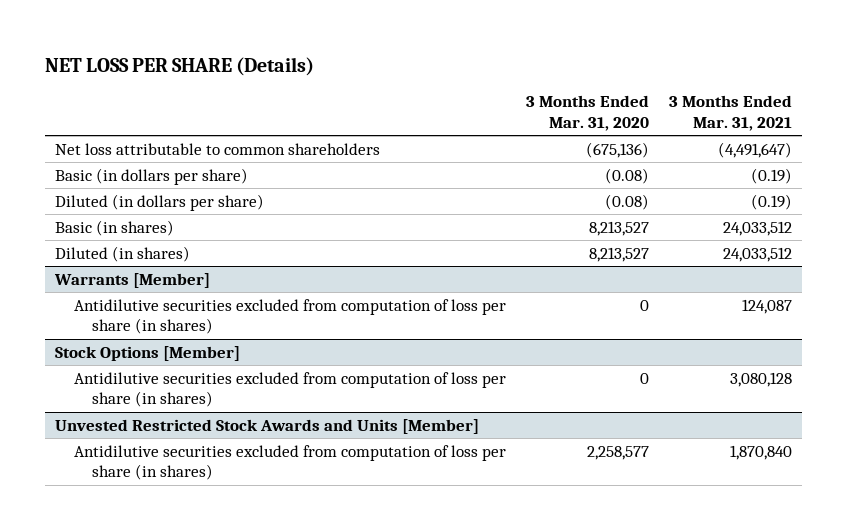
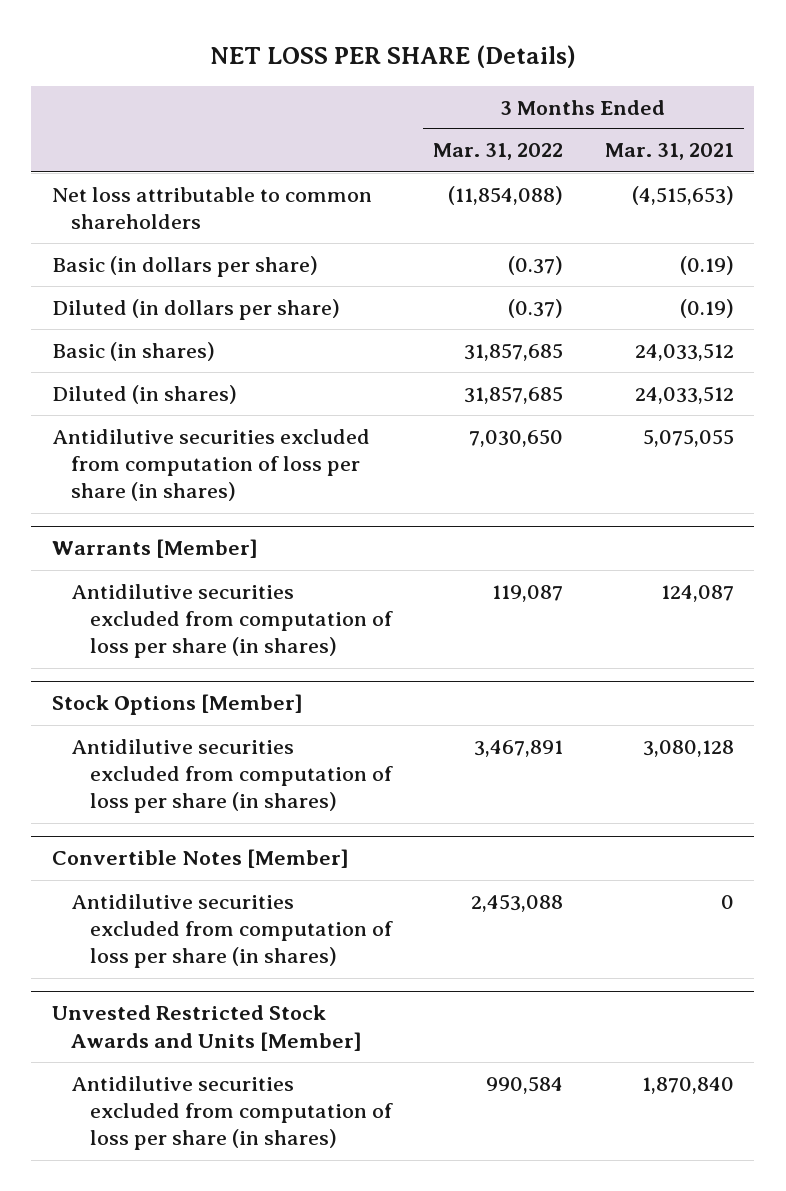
- | 3 Months Ended Mar. 31, 2020 | 3 Months Ended Mar. 31, 2021
+ | 3 Months Ended Mar. 31, 2022 | 3 Months Ended Mar. 31, 2021
- Net loss attributable to common shareholders | (675,136) | (4,491,647)
+ Net loss attributable to common shareholders | (11,854,088) | (4,515,653)
+ Antidilutive securities excluded from computation of loss per share (in shares) | 7,030,650 | 5,075,055
+ Convertible Notes [Member]
+ Antidilutive securities excluded from computation of loss per share (in shares) | 2,453,088 | 0

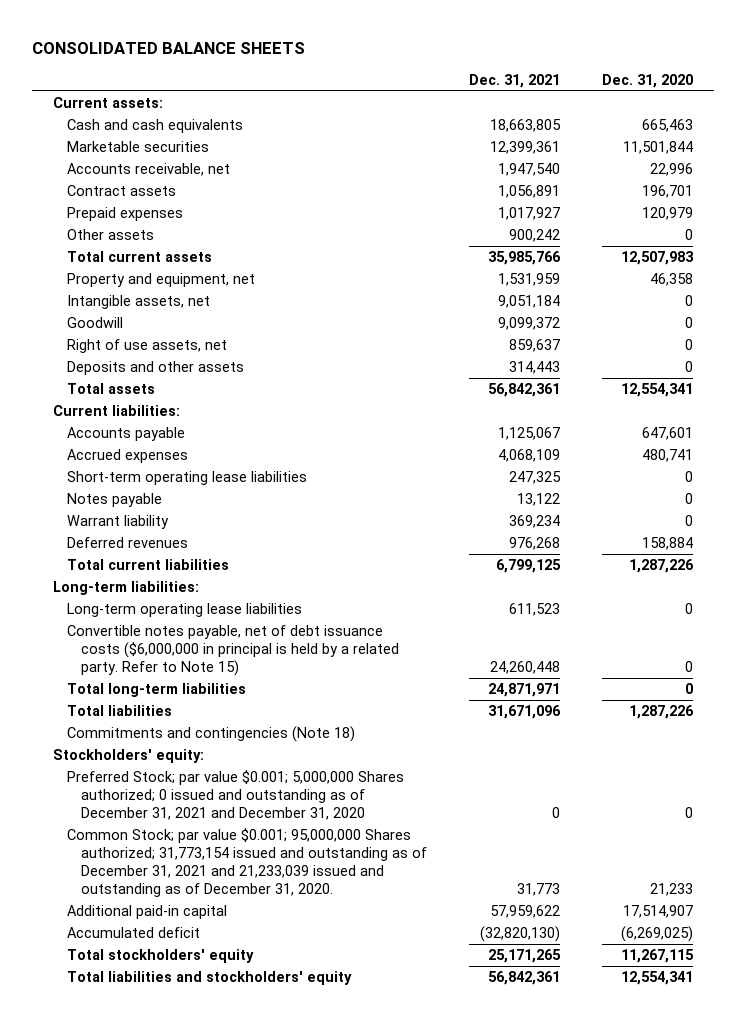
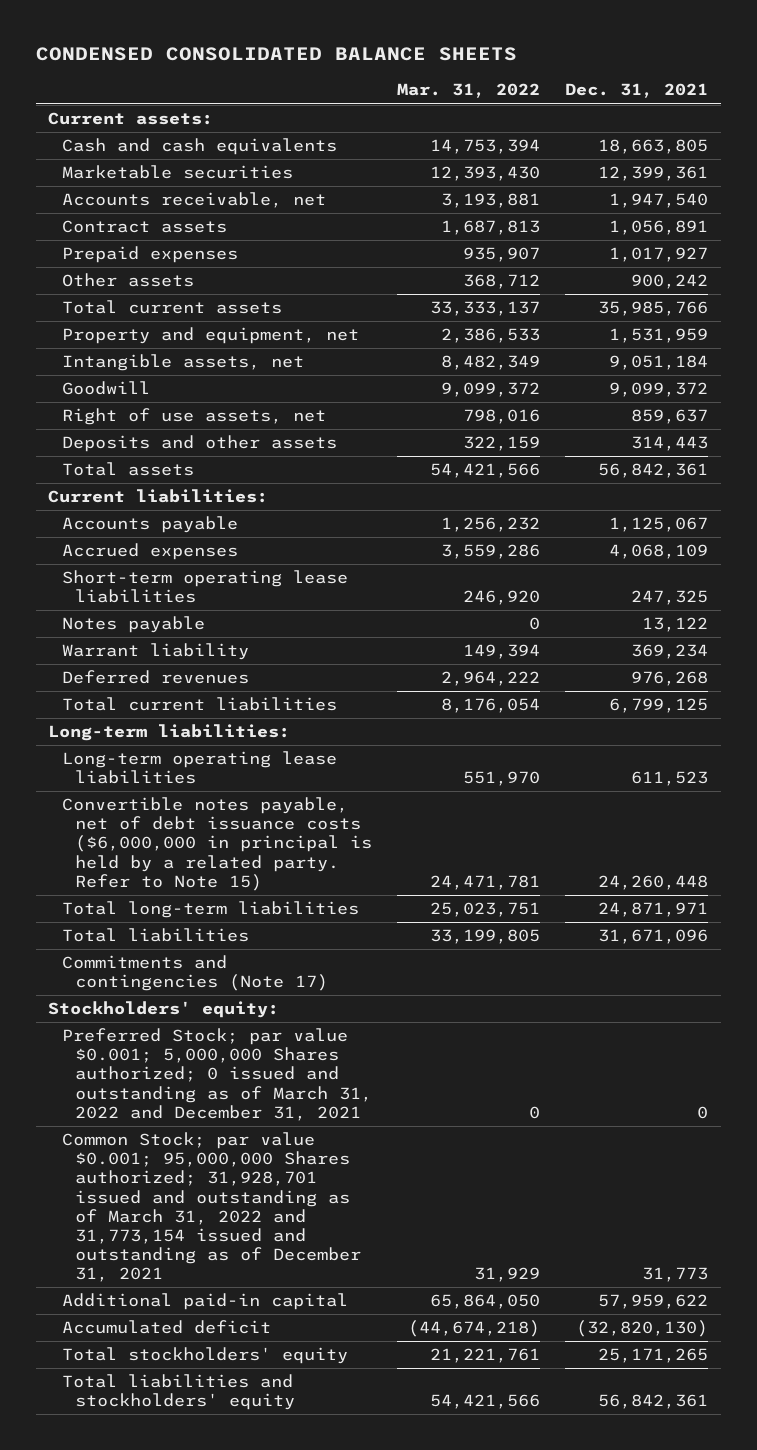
- CONSOLIDATED BALANCE SHEETS
+ CONDENSED CONSOLIDATED BALANCE SHEETS
- | Dec. 31, 2021 | Dec. 31, 2020
+ | Mar. 31, 2022 | Dec. 31, 2021
- Commitments and contingencies (Note 18)
+ Commitments and contingencies (Note 17)
- Preferred Stock; par value $0.001; 5,000,000 Shares authorized; 0 issued and outstanding as of December 31, 2021 and December 31, 2020 | 0 | 0
- Common Stock; par value $0.001; 95,000,000 Shares authorized; 31,773,154 issued and outstanding as of December 31, 2021 and 21,233,039 issued and outstanding as of December 31, 2020. | 31,773 | 21,233
+ Preferred Stock; par value $0.001; 5,000,000 Shares authorized; 0 issued and outstanding as of March 31, 2022 and December 31, 2021 | 0 | 0
+ Common Stock; par value $0.001; 95,000,000 Shares authorized; 31,928,701 issued and outstanding as of March 31, 2022 and 31,773,154 issued and outstanding as of December 31, 2021 | 31,929 | 31,773

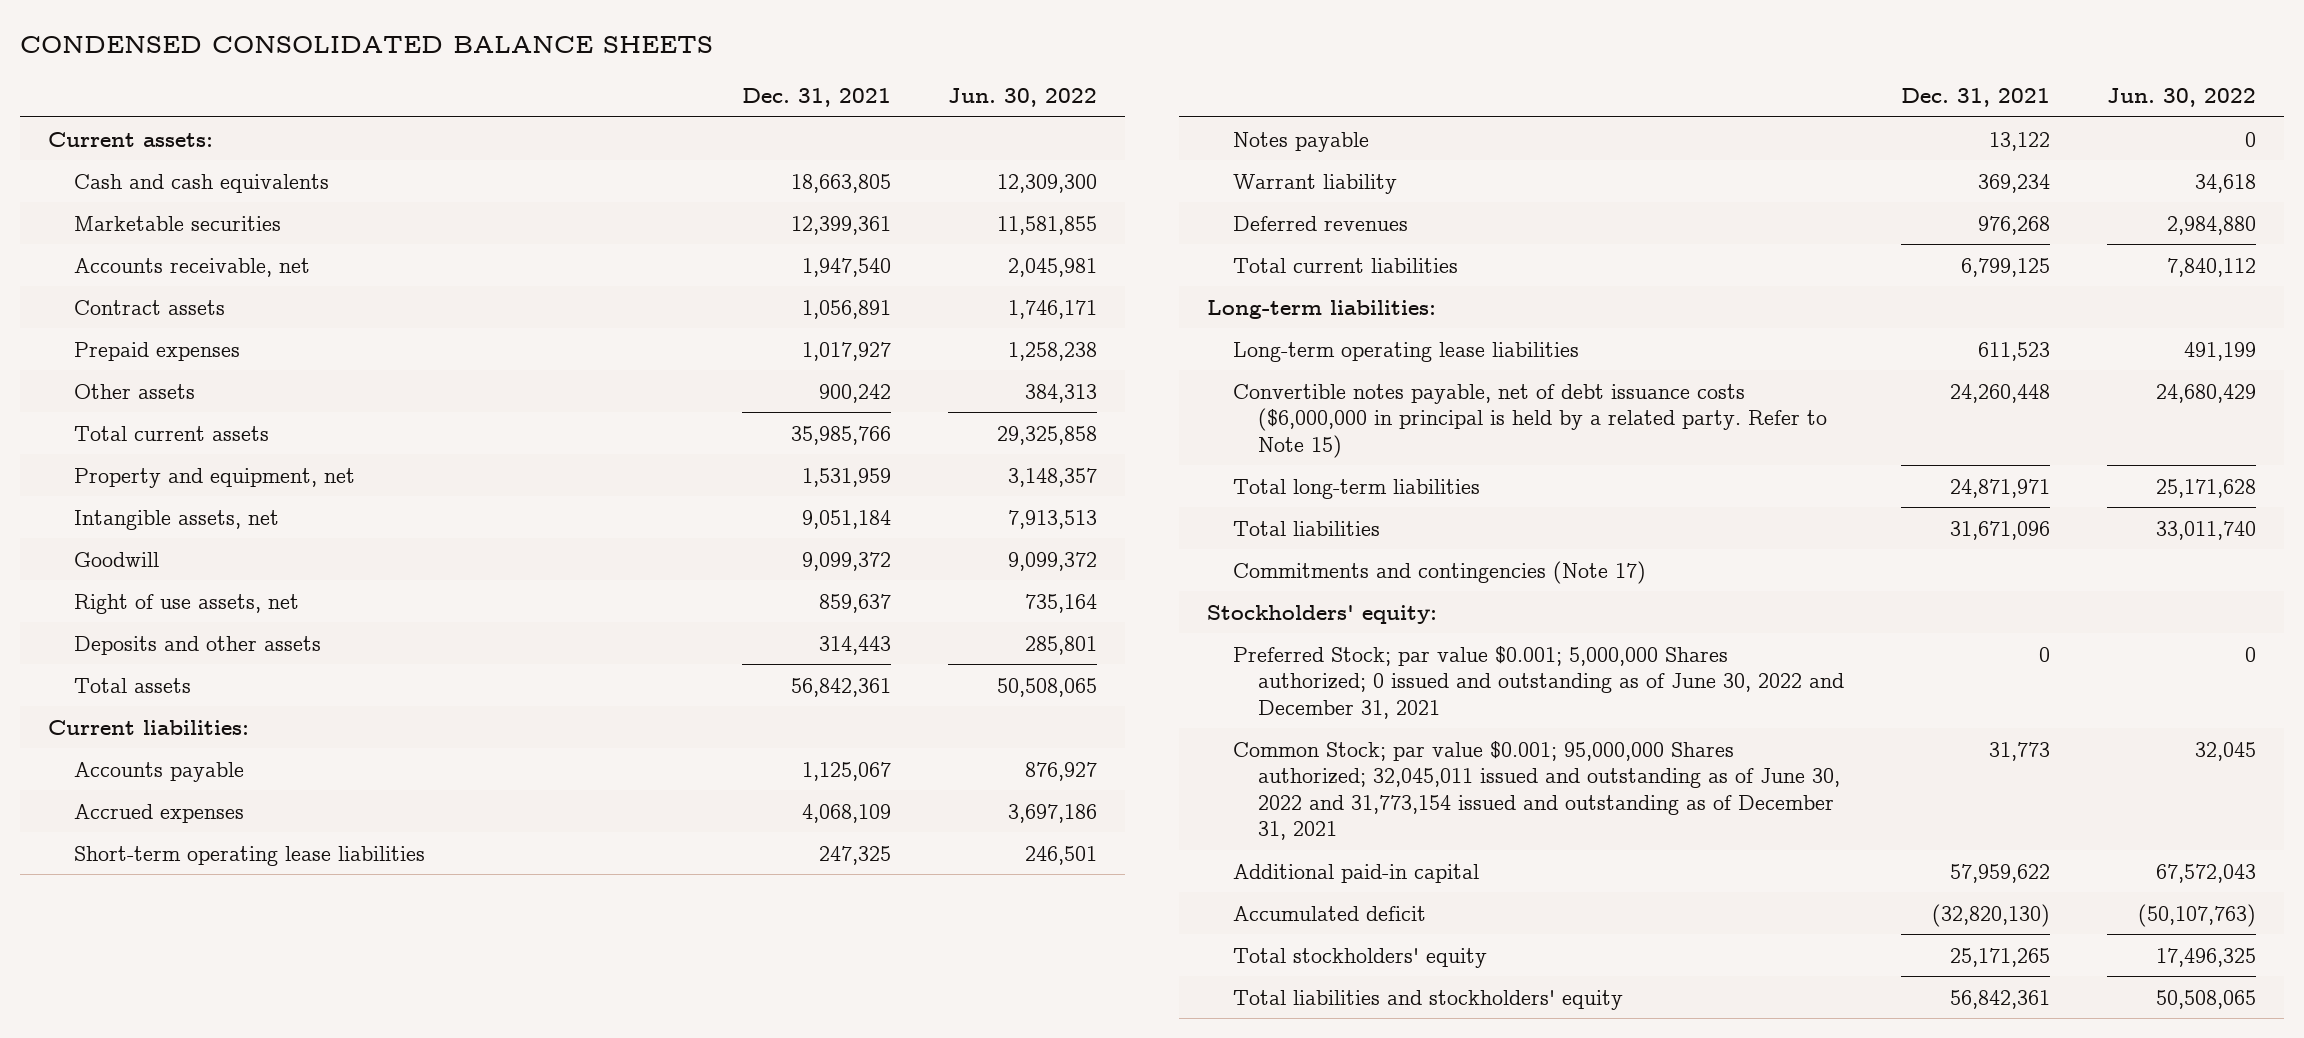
- | Mar. 31, 2022 | Dec. 31, 2021
+ | Dec. 31, 2021 | Jun. 30, 2022
- Preferred Stock; par value $0.001; 5,000,000 Shares authorized; 0 issued and outstanding as of March 31, 2022 and December 31, 2021 | 0 | 0
- Common Stock; par value $0.001; 95,000,000 Shares authorized; 31,928,701 issued and outstanding as of March 31, 2022 and 31,773,154 issued and outstanding as of December 31, 2021 | 31,929 | 31,773
+ Preferred Stock; par value $0.001; 5,000,000 Shares authorized; 0 issued and outstanding as of June 30, 2022 and December 31, 2021 | 0 | 0
+ Common Stock; par value $0.001; 95,000,000 Shares authorized; 32,045,011 issued and outstanding as of June 30, 2022 and 31,773,154 issued and outstanding as of December 31, 2021 | 31,773 | 32,045

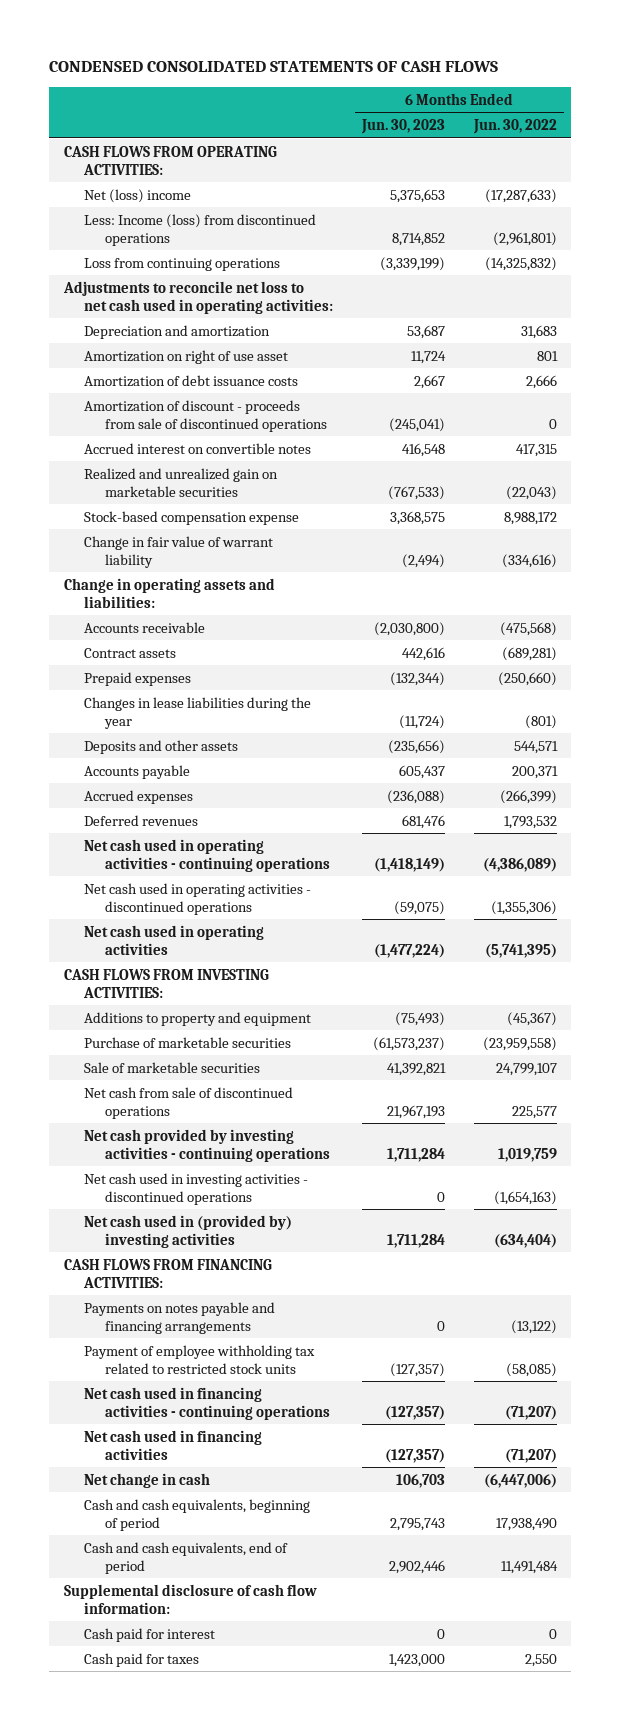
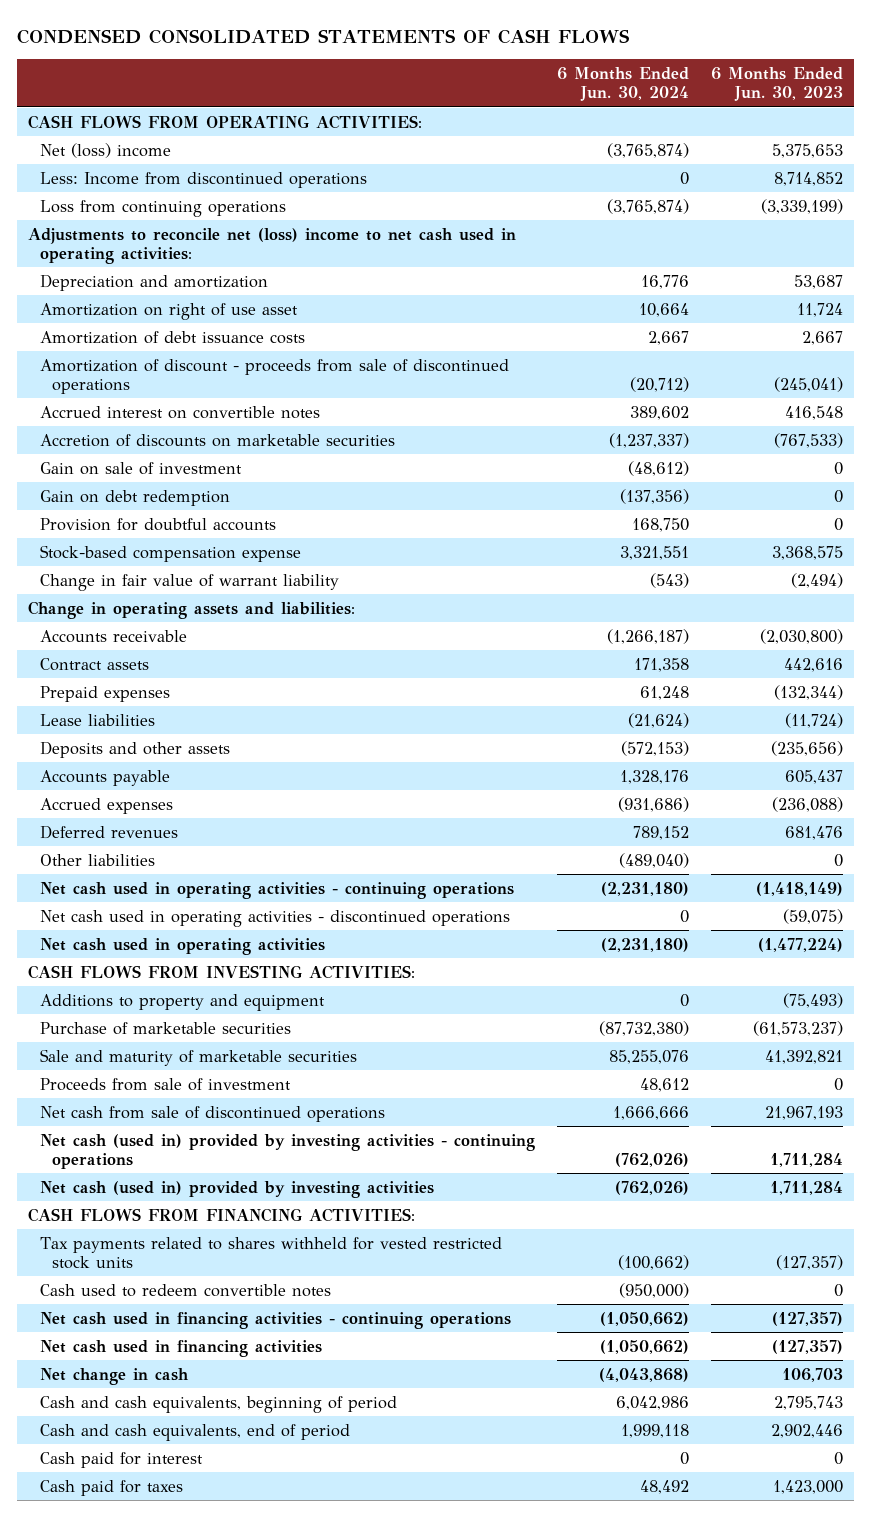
- | 6 Months Ended Jun. 30, 2023 | 6 Months Ended Jun. 30, 2022
+ | 6 Months Ended Jun. 30, 2024 | 6 Months Ended Jun. 30, 2023
- Less: Income (loss) from discontinued operations | 8,714,852 | (2,961,801)
+ Less: Income from discontinued operations | 0 | 8,714,852
- Adjustments to reconcile net loss to net cash used in operating activities:
+ Adjustments to reconcile net (loss) income to net cash used in operating activities:
- Realized and unrealized gain on marketable securities | (767,533) | (22,043)
+ Accretion of discounts on marketable securities | (1,237,337) | (767,533)
+ Gain on sale of investment | (48,612) | 0
+ Gain on debt redemption | (137,356) | 0
+ Provision for doubtful accounts | 168,750 | 0
- Changes in lease liabilities during the year | (11,724) | (801)
+ Lease liabilities | (21,624) | (11,724)
+ Other liabilities | (489,040) | 0
- Sale of marketable securities | 41,392,821 | 24,799,107
+ Sale and maturity of marketable securities | 85,255,076 | 41,392,821
+ Proceeds from sale of investment | 48,612 | 0
- Net cash provided by investing activities - continuing operations | 1,711,284 | 1,019,759
- Net cash used in investing activities - discontinued operations | 0 | (1,654,163)
- Net cash used in (provided by) investing activities | 1,711,284 | (634,404)
+ Net cash (used in) provided by investing activities - continuing operations | (762,026) | 1,711,284
+ Net cash (used in) provided by investing activities | (762,026) | 1,711,284
- Payments on notes payable and financing arrangements | 0 | (13,122)
- Payment of employee withholding tax related to restricted stock units | (127,357) | (58,085)
+ Tax payments related to shares withheld for vested restricted stock units | (100,662) | (127,357)
+ Cash used to redeem convertible notes | (950,000) | 0
- Supplemental disclosure of cash flow information:

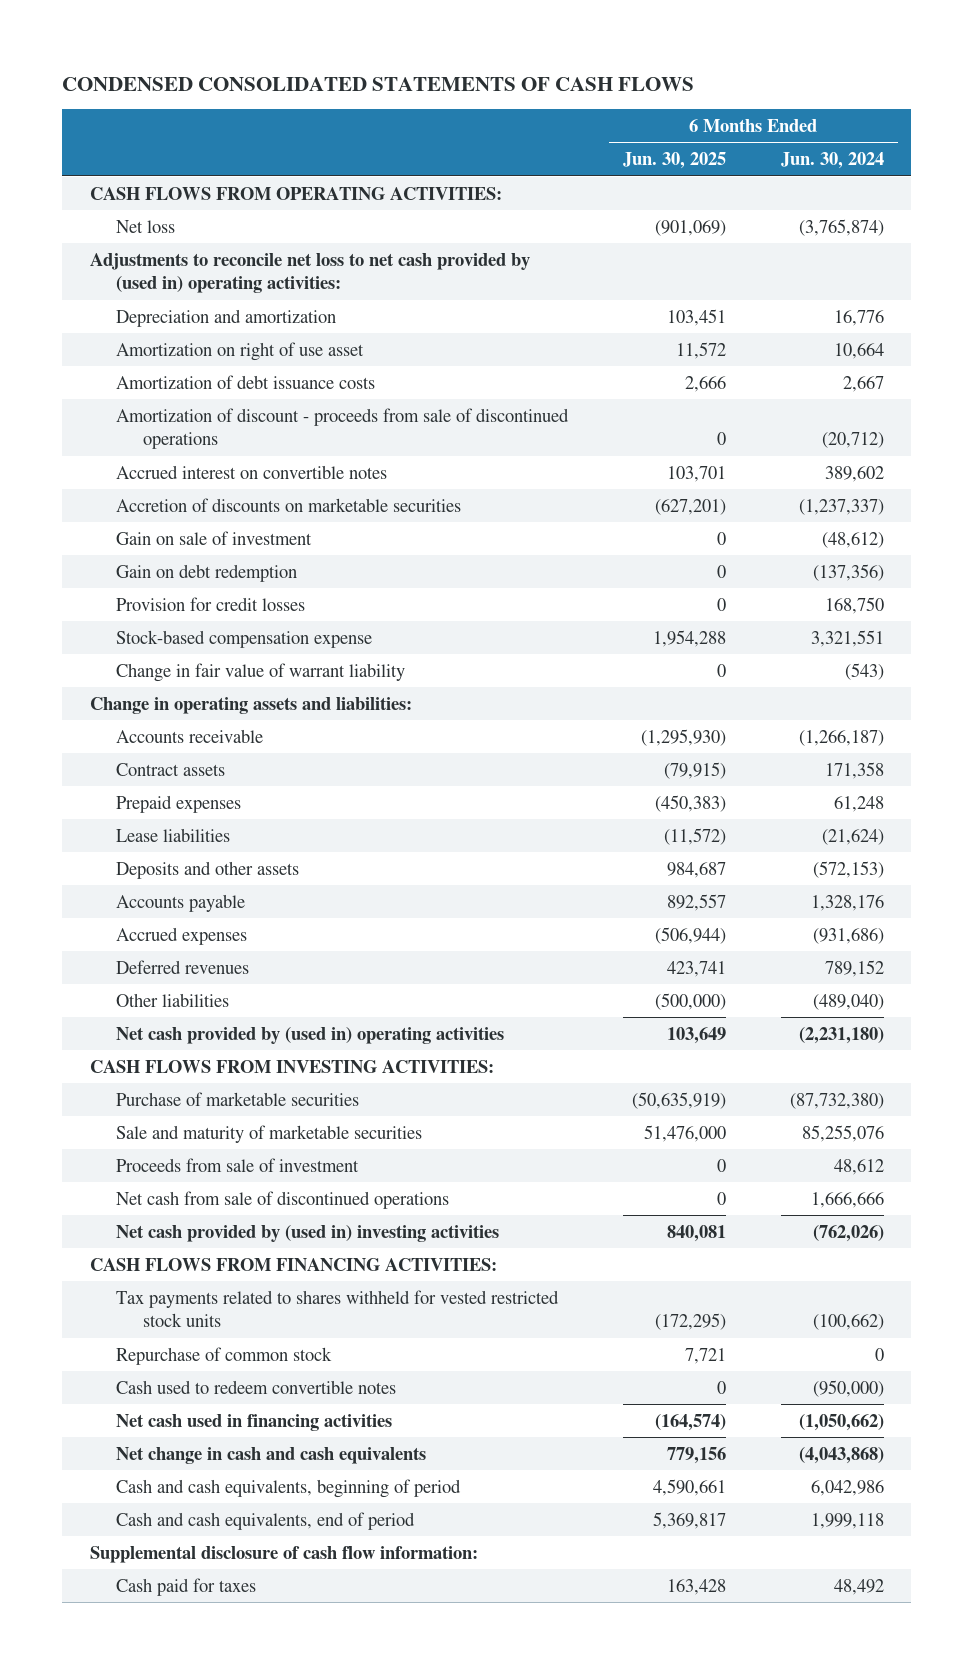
- | 6 Months Ended Jun. 30, 2024 | 6 Months Ended Jun. 30, 2023
+ | 6 Months Ended Jun. 30, 2025 | 6 Months Ended Jun. 30, 2024
- Net (loss) income | (3,765,874) | 5,375,653
- Less: Income from discontinued operations | 0 | 8,714,852
- Loss from continuing operations | (3,765,874) | (3,339,199)
- Adjustments to reconcile net (loss) income to net cash used in operating activities:
+ Net loss | (901,069) | (3,765,874)
+ Adjustments to reconcile net loss to net cash provided by (used in) operating activities:
- Provision for doubtful accounts | 168,750 | 0
+ Provision for credit losses | 0 | 168,750
- Net cash used in operating activities - continuing operations | (2,231,180) | (1,418,149)
- Net cash used in operating activities - discontinued operations | 0 | (59,075)
- Net cash used in operating activities | (2,231,180) | (1,477,224)
+ Net cash provided by (used in) operating activities | 103,649 | (2,231,180)
- Additions to property and equipment | 0 | (75,493)
- Net cash (used in) provided by investing activities - continuing operations | (762,026) | 1,711,284
- Net cash (used in) provided by investing activities | (762,026) | 1,711,284
+ Net cash provided by (used in) investing activities | 840,081 | (762,026)
+ Repurchase of common stock | 7,721 | 0
- Net cash used in financing activities - continuing operations | (1,050,662) | (127,357)
- Net change in cash | (4,043,868) | 106,703
+ Net change in cash and cash equivalents | 779,156 | (4,043,868)
- Cash paid for interest | 0 | 0
+ Supplemental disclosure of cash flow information:

